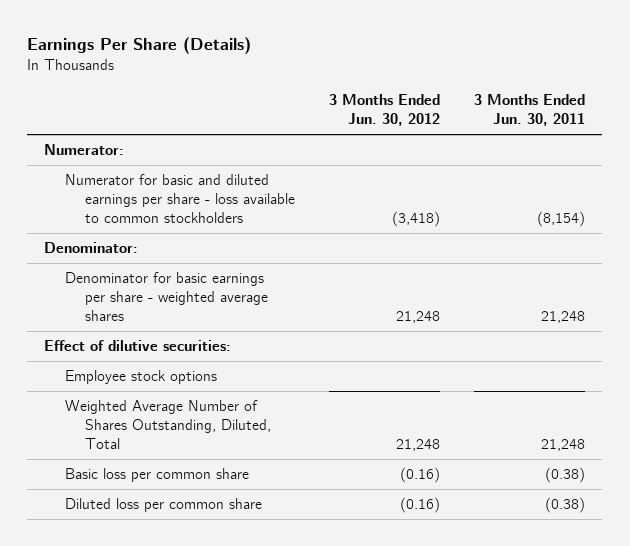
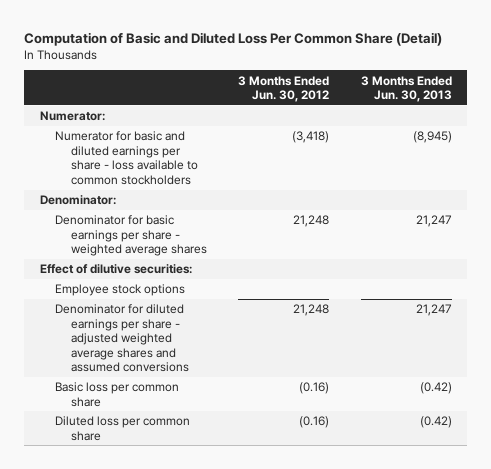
- Earnings Per Share (Details)
+ Computation of Basic and Diluted Loss Per Common Share (Detail)
- | 3 Months Ended Jun. 30, 2012 | 3 Months Ended Jun. 30, 2011
+ | 3 Months Ended Jun. 30, 2012 | 3 Months Ended Jun. 30, 2013
- Weighted Average Number of Shares Outstanding, Diluted, Total | 21,248 | 21,248
+ Denominator for diluted earnings per share - adjusted weighted average shares and assumed conversions | 21,248 | 21,247

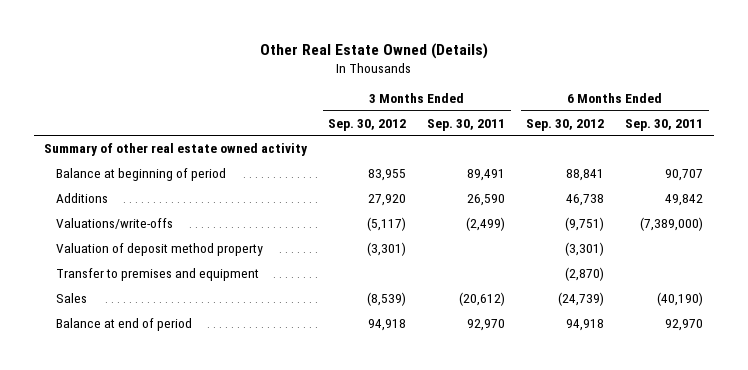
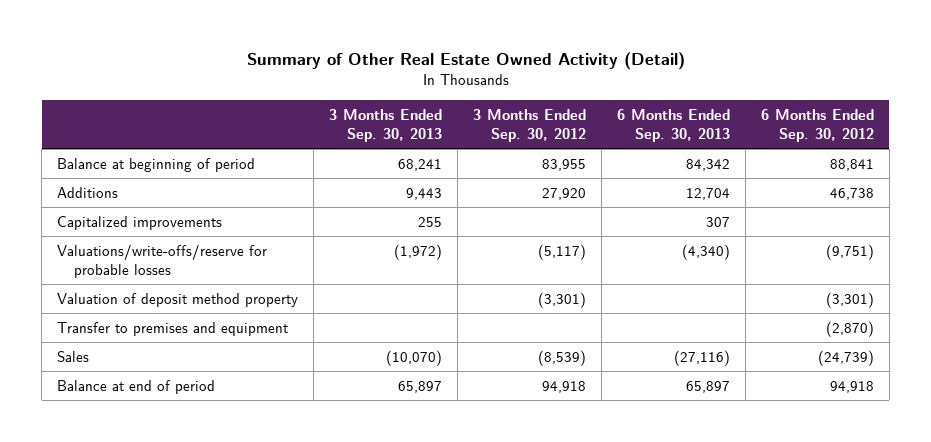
- Other Real Estate Owned (Details)
+ Summary of Other Real Estate Owned Activity (Detail)
- | 3 Months Ended Sep. 30, 2012 | 3 Months Ended Sep. 30, 2011 | 6 Months Ended Sep. 30, 2012 | 6 Months Ended Sep. 30, 2011
+ | 3 Months Ended Sep. 30, 2013 | 3 Months Ended Sep. 30, 2012 | 6 Months Ended Sep. 30, 2013 | 6 Months Ended Sep. 30, 2012
- Summary of other real estate owned activity
- Valuations/write-offs | (5,117) | (2,499) | (9,751) | (7,389,000)
+ Capitalized improvements | 255 | | 307 |
+ Valuations/write-offs/reserve for probable losses | (1,972) | (5,117) | (4,340) | (9,751)

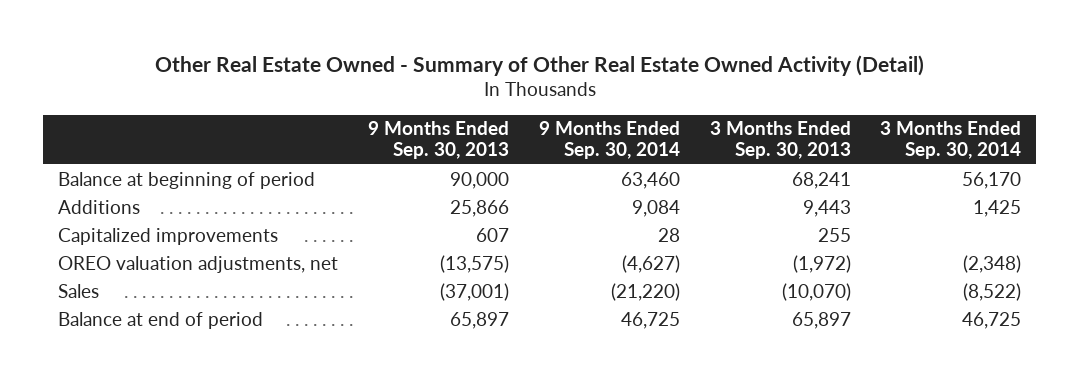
- Summary of Other Real Estate Owned Activity (Detail)
+ Other Real Estate Owned - Summary of Other Real Estate Owned Activity (Detail)
- | 3 Months Ended Sep. 30, 2013 | 3 Months Ended Sep. 30, 2012 | 6 Months Ended Sep. 30, 2013 | 6 Months Ended Sep. 30, 2012
+ | 9 Months Ended Sep. 30, 2013 | 9 Months Ended Sep. 30, 2014 | 3 Months Ended Sep. 30, 2013 | 3 Months Ended Sep. 30, 2014
- Valuations/write-offs/reserve for probable losses | (1,972) | (5,117) | (4,340) | (9,751)
- Valuation of deposit method property | | (3,301) | | (3,301)
- Transfer to premises and equipment | | | | (2,870)
+ OREO valuation adjustments, net | (13,575) | (4,627) | (1,972) | (2,348)

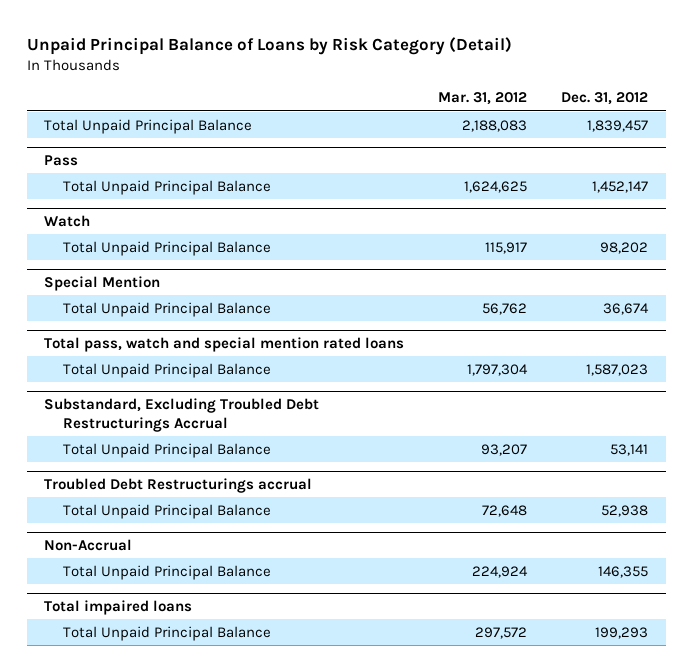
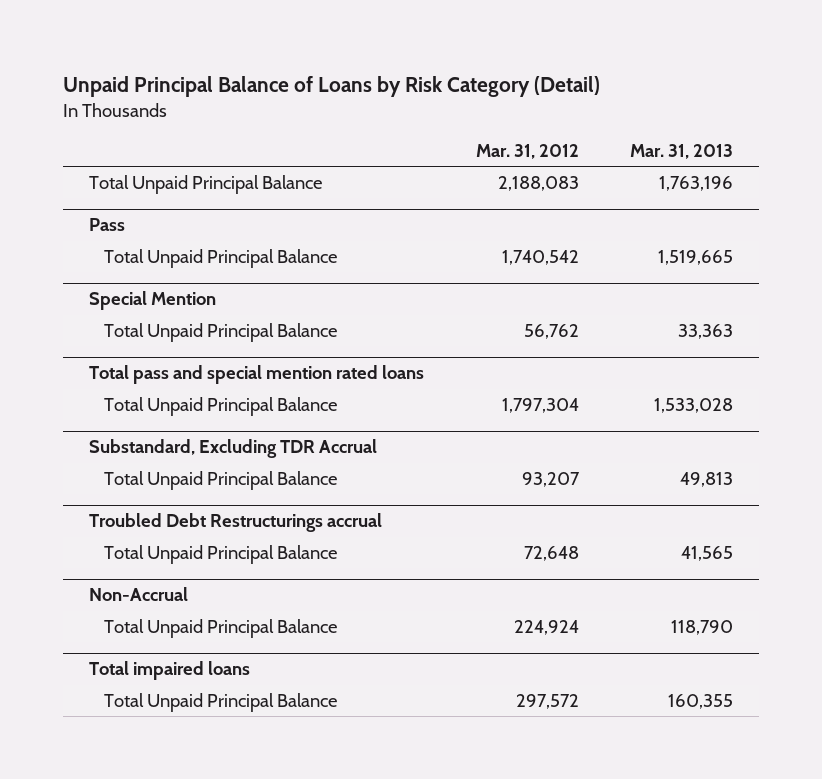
- | Mar. 31, 2012 | Dec. 31, 2012
+ | Mar. 31, 2012 | Mar. 31, 2013
@ Pass
- Total Unpaid Principal Balance | 1,624,625 | 1,452,147
- Watch
- Total Unpaid Principal Balance | 115,917 | 98,202
@ Pass
+ Total Unpaid Principal Balance | 1,740,542 | 1,519,665
- Total pass, watch and special mention rated loans
+ Total pass and special mention rated loans
- Substandard, Excluding Troubled Debt Restructurings Accrual
+ Substandard, Excluding TDR Accrual

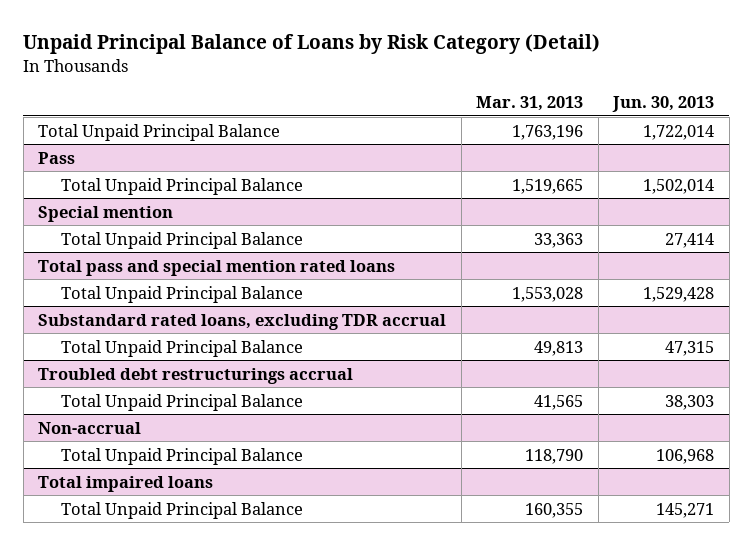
- | Mar. 31, 2012 | Mar. 31, 2013
+ | Mar. 31, 2013 | Jun. 30, 2013
- Special Mention
+ Special mention
@ Total pass and special mention rated loans
- Total Unpaid Principal Balance | 1,797,304 | 1,533,028
- Substandard, Excluding TDR Accrual
@ Total pass and special mention rated loans
+ Total Unpaid Principal Balance | 1,553,028 | 1,529,428
+ Substandard rated loans, excluding TDR accrual
- Troubled Debt Restructurings accrual
+ Troubled debt restructurings accrual
- Non-Accrual
+ Non-accrual

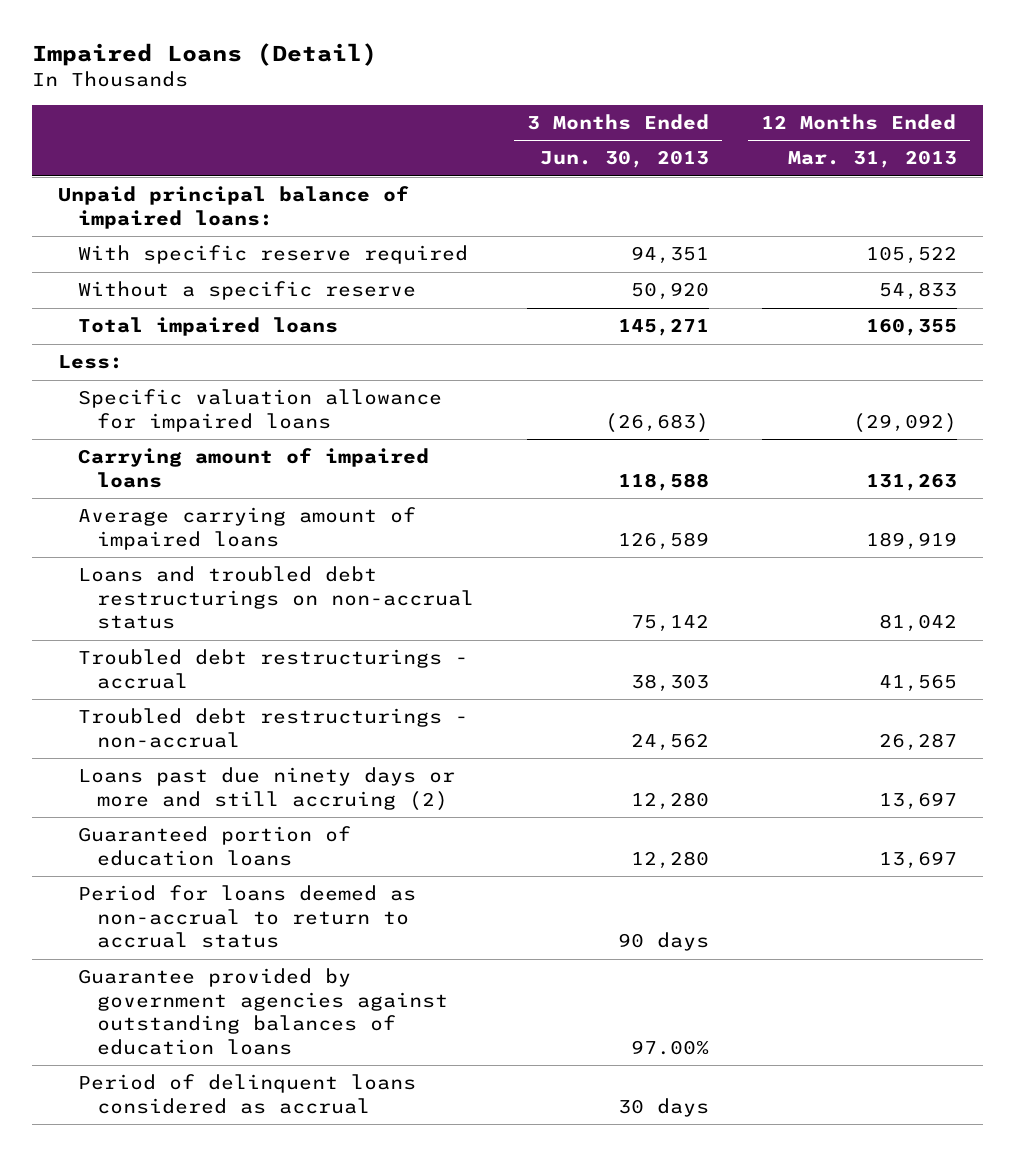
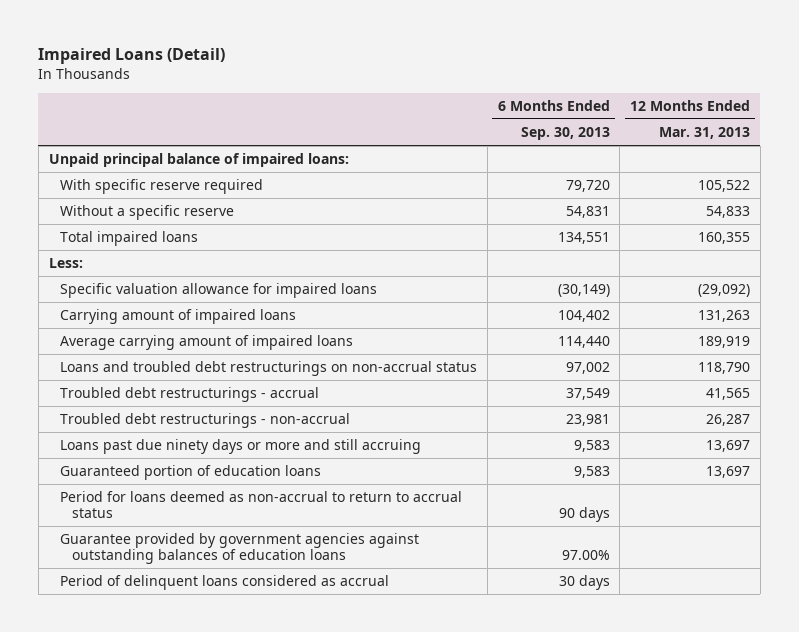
- | 3 Months Ended Jun. 30, 2013 | 12 Months Ended Mar. 31, 2013
+ | 6 Months Ended Sep. 30, 2013 | 12 Months Ended Mar. 31, 2013
- Loans and troubled debt restructurings on non-accrual status | 75,142 | 81,042
+ Loans and troubled debt restructurings on non-accrual status | 97,002 | 118,790
- Loans past due ninety days or more and still accruing (2) | 12,280 | 13,697
+ Loans past due ninety days or more and still accruing | 9,583 | 13,697

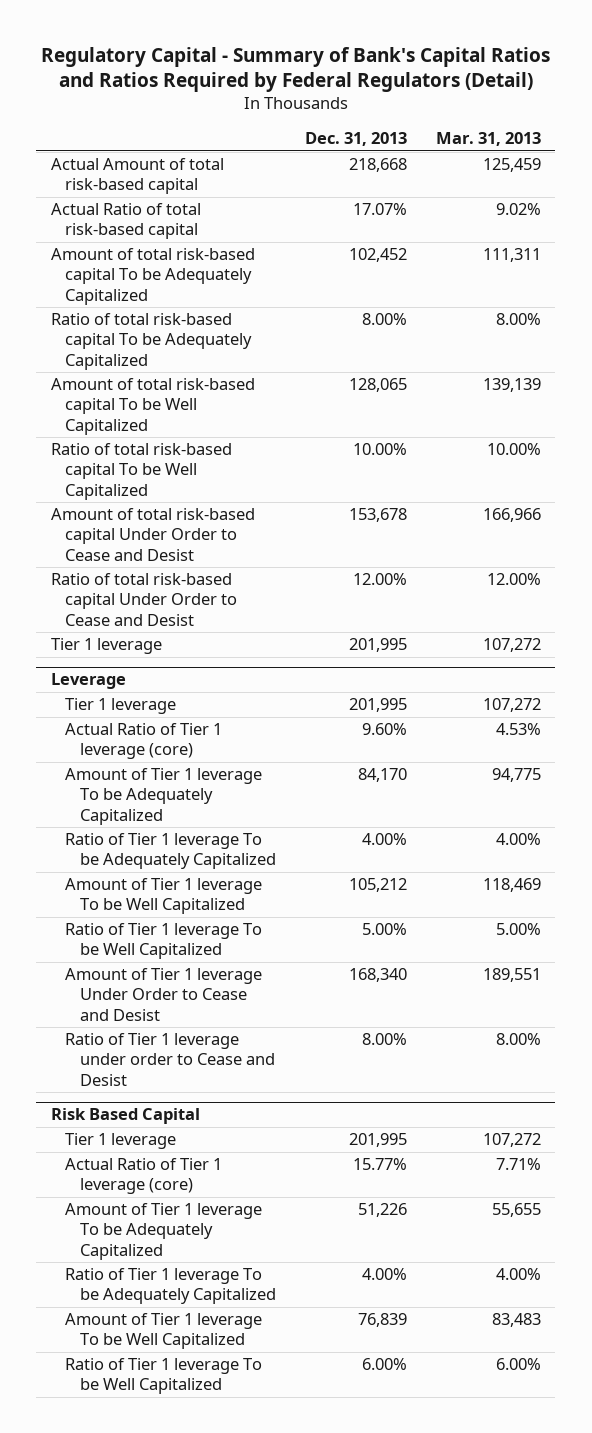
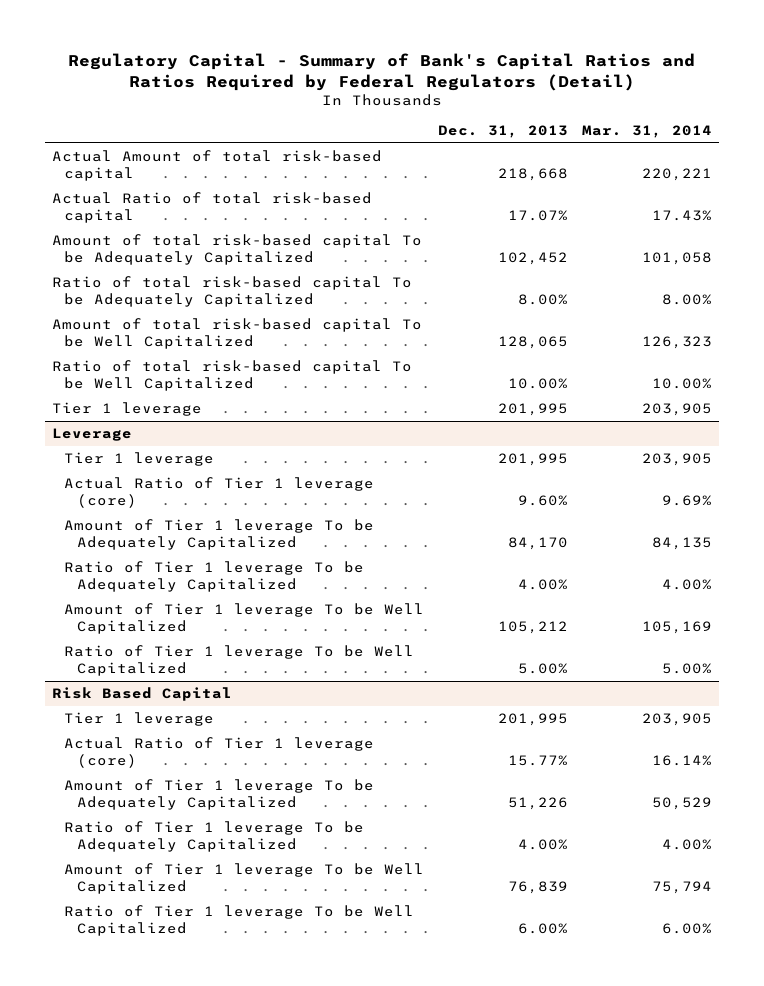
- | Dec. 31, 2013 | Mar. 31, 2013
+ | Dec. 31, 2013 | Mar. 31, 2014
- Amount of total risk-based capital Under Order to Cease and Desist | 153,678 | 166,966
- Ratio of total risk-based capital Under Order to Cease and Desist | 12.00% | 12.00%
@ Leverage
- Amount of Tier 1 leverage Under Order to Cease and Desist | 168,340 | 189,551
- Ratio of Tier 1 leverage under order to Cease and Desist | 8.00% | 8.00%

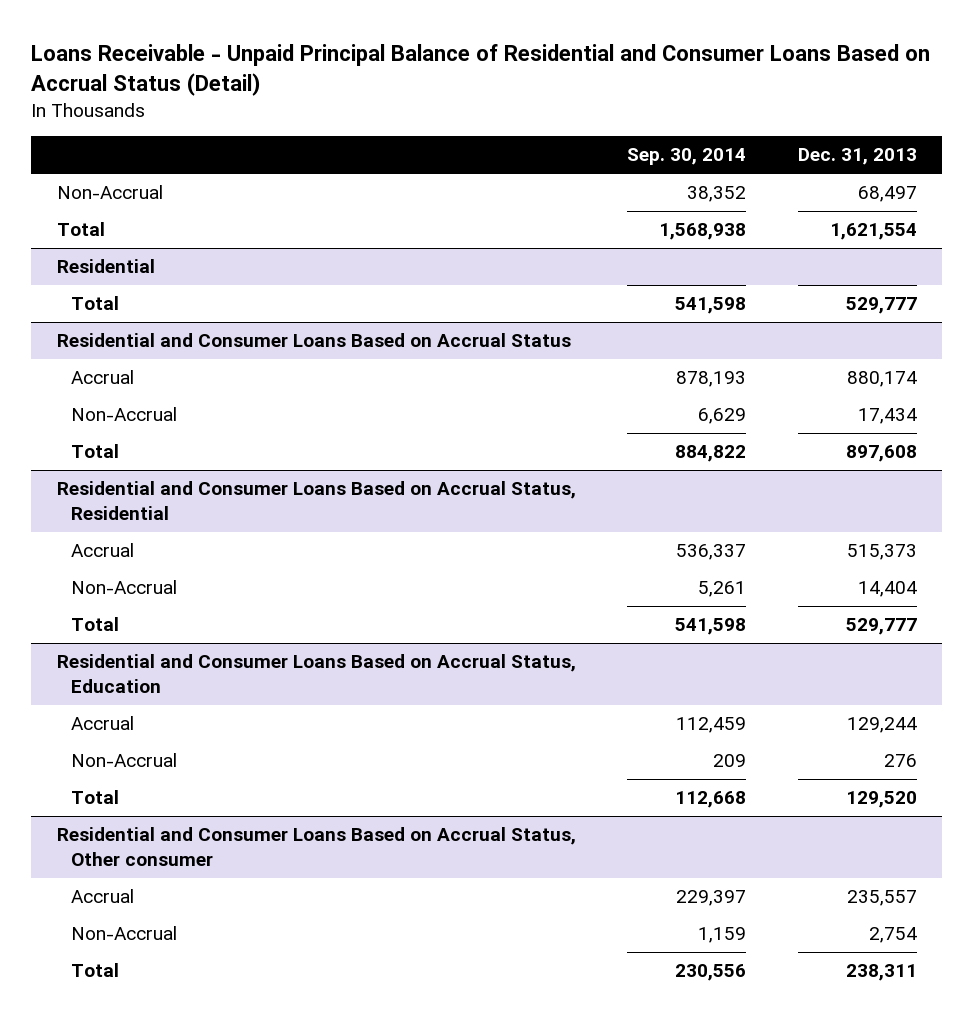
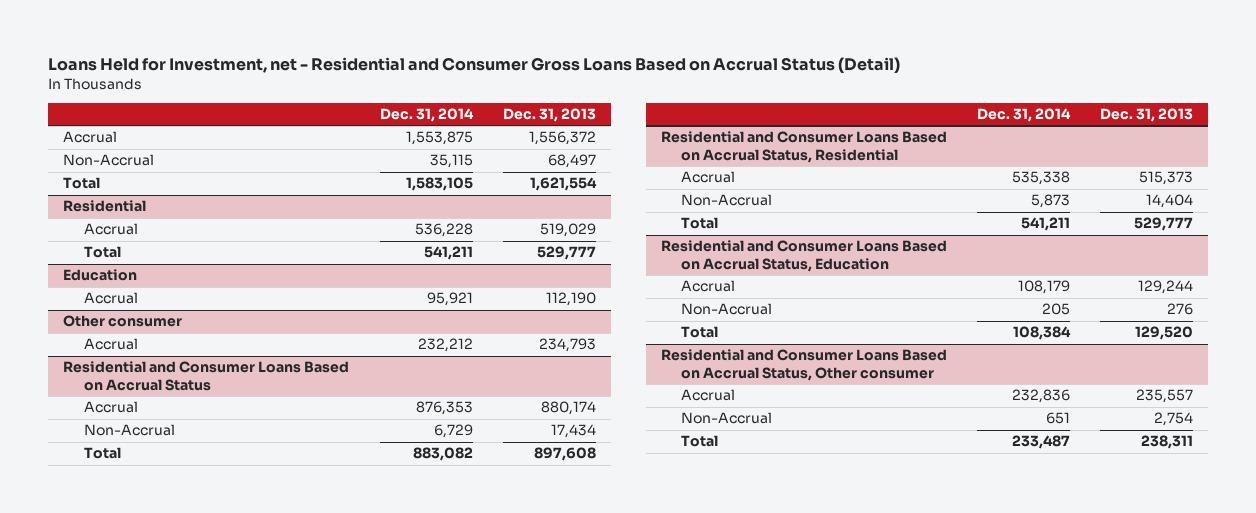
- Loans Receivable - Unpaid Principal Balance of Residential and Consumer Loans Based on Accrual Status (Detail)
+ Loans Held for Investment, net - Residential and Consumer Gross Loans Based on Accrual Status (Detail)
- | Sep. 30, 2014 | Dec. 31, 2013
+ | Dec. 31, 2014 | Dec. 31, 2013
+ Accrual | 1,553,875 | 1,556,372
@ Residential
+ Accrual | 536,228 | 519,029
+ Education
+ Accrual | 95,921 | 112,190
+ Other consumer
+ Accrual | 232,212 | 234,793

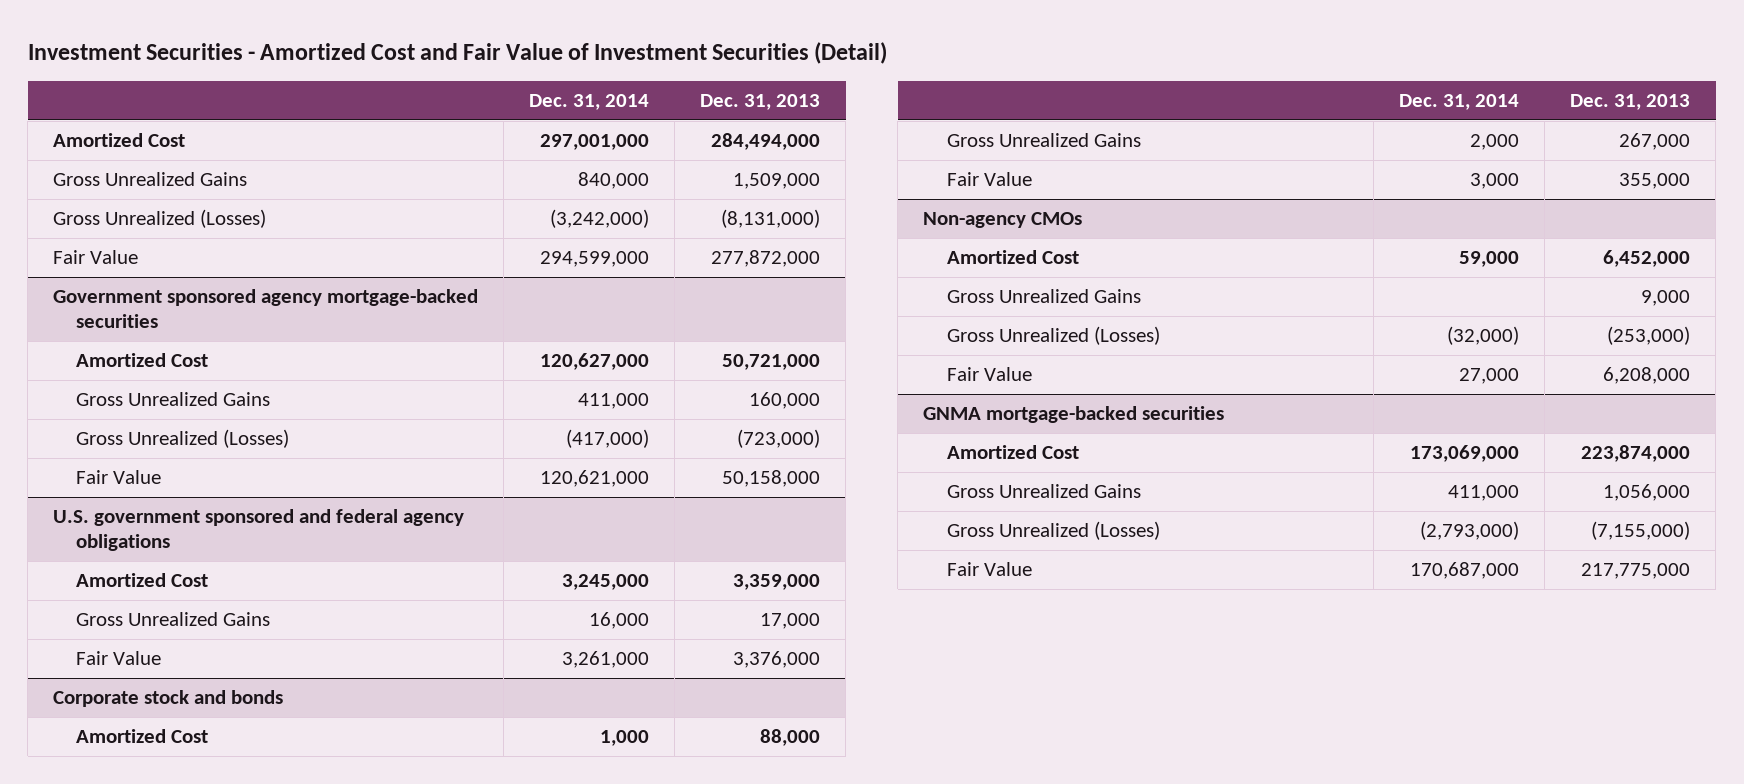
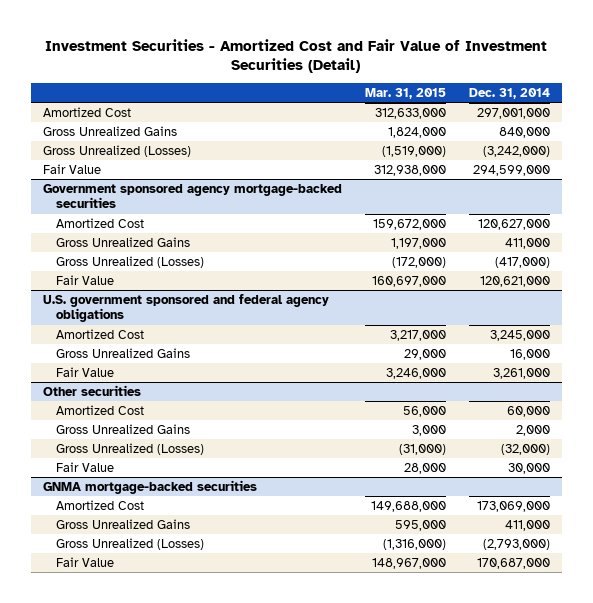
- | Dec. 31, 2014 | Dec. 31, 2013
+ | Mar. 31, 2015 | Dec. 31, 2014
- Corporate stock and bonds
- Amortized Cost | 1,000 | 88,000
+ Other securities
+ Amortized Cost | 56,000 | 60,000
- Fair Value | 3,000 | 355,000
- Non-agency CMOs
- Amortized Cost | 59,000 | 6,452,000
- Gross Unrealized Gains | | 9,000
- Fair Value | 27,000 | 6,208,000
+ Fair Value | 28,000 | 30,000

